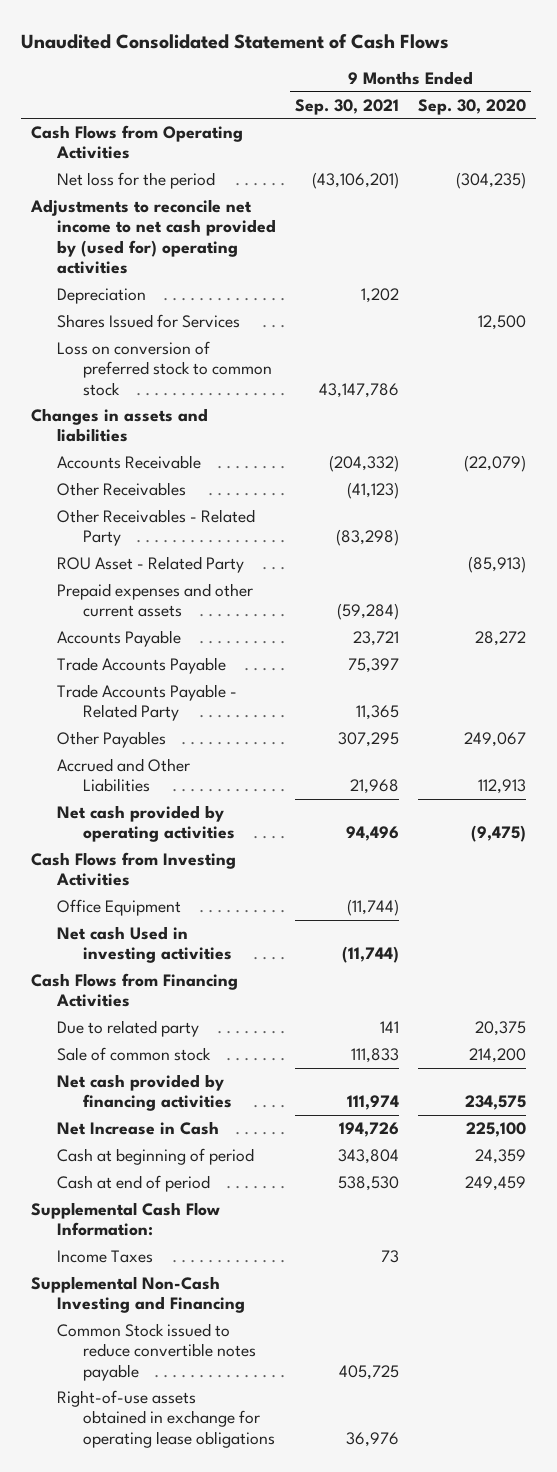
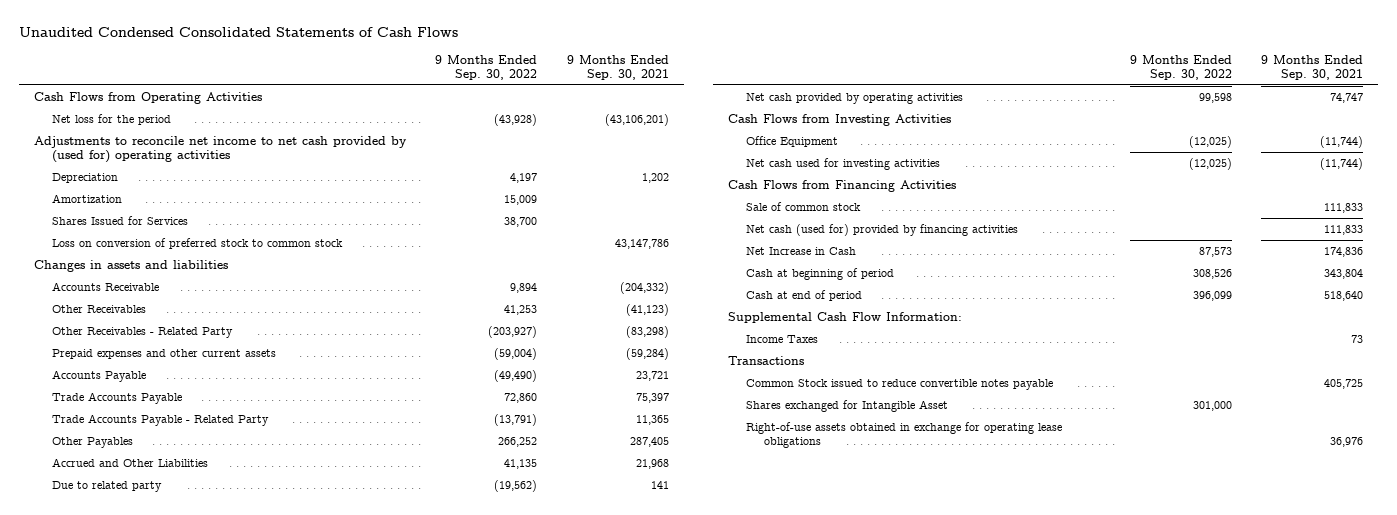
- Unaudited Consolidated Statement of Cash Flows
+ Unaudited Condensed Consolidated Statements of Cash Flows
- | 9 Months Ended Sep. 30, 2021 | 9 Months Ended Sep. 30, 2020
+ | 9 Months Ended Sep. 30, 2022 | 9 Months Ended Sep. 30, 2021
+ Amortization | 15,009 |
- ROU Asset - Related Party | | (85,913)
- Other Payables | 307,295 | 249,067
+ Other Payables | 266,252 | 287,405
- Net cash provided by operating activities | 94,496 | (9,475)
moved up: Due to related party | (19,562) | 141
+ Net cash provided by operating activities | 99,598 | 74,747
- Net cash Used in investing activities | (11,744) |
+ Net cash used for investing activities | (12,025) | (11,744)
- Net cash provided by financing activities | 111,974 | 234,575
- Net Increase in Cash | 194,726 | 225,100
+ Net cash (used for) provided by financing activities | | 111,833
+ Net Increase in Cash | 87,573 | 174,836
- Cash at end of period | 538,530 | 249,459
+ Cash at end of period | 396,099 | 518,640
- Supplemental Non-Cash Investing and Financing
+ Transactions
+ Shares exchanged for Intangible Asset | 301,000 |

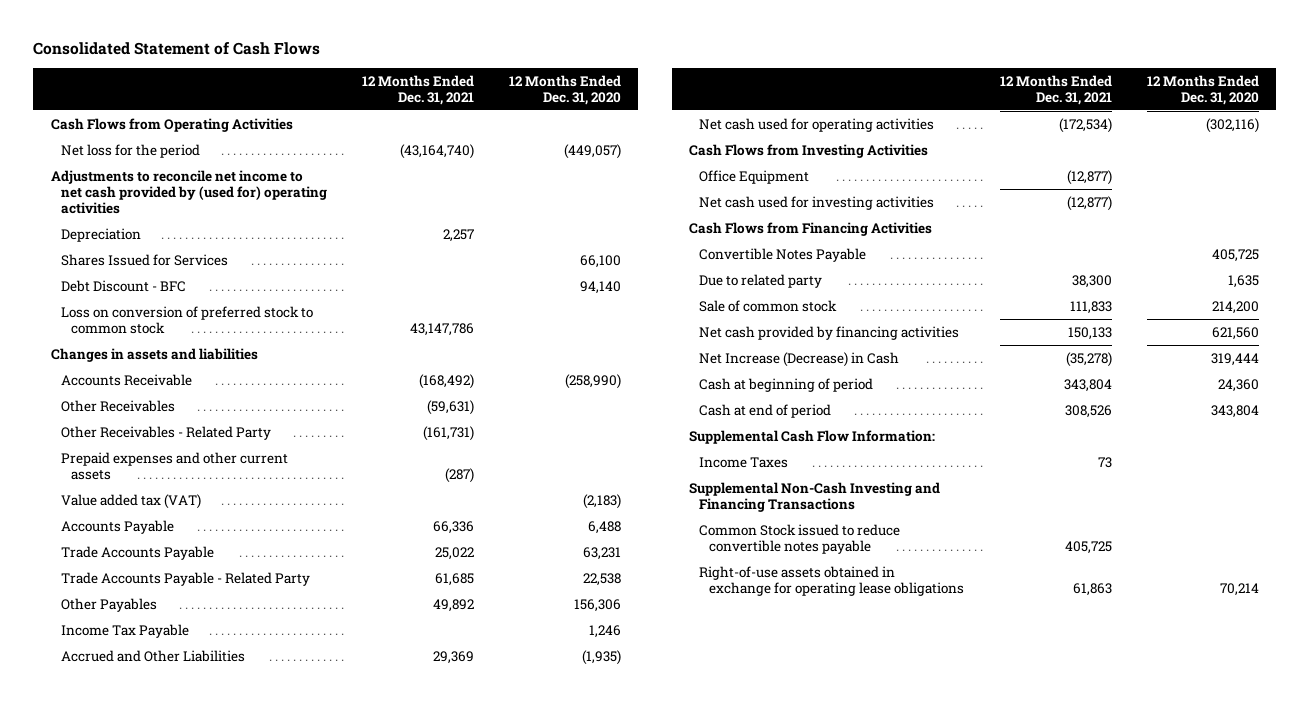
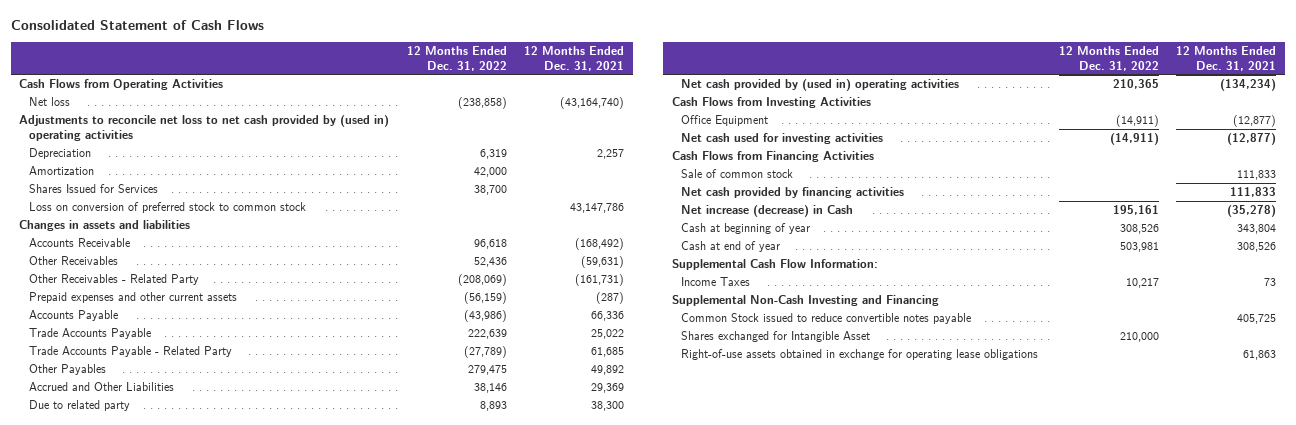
- | 12 Months Ended Dec. 31, 2021 | 12 Months Ended Dec. 31, 2020
+ | 12 Months Ended Dec. 31, 2022 | 12 Months Ended Dec. 31, 2021
- Net loss for the period | (43,164,740) | (449,057)
- Adjustments to reconcile net income to net cash provided by (used for) operating activities
+ Net loss | (238,858) | (43,164,740)
+ Adjustments to reconcile net loss to net cash provided by (used in) operating activities
+ Amortization | 42,000 |
- Debt Discount - BFC | | 94,140
- Value added tax (VAT) | | (2,183)
- Income Tax Payable | | 1,246
- Net cash used for operating activities | (172,534) | (302,116)
moved up: Due to related party | 8,893 | 38,300
+ Net cash provided by (used in) operating activities | 210,365 | (134,234)
- Convertible Notes Payable | | 405,725
- Net cash provided by financing activities | 150,133 | 621,560
- Net Increase (Decrease) in Cash | (35,278) | 319,444
- Cash at beginning of period | 343,804 | 24,360
- Cash at end of period | 308,526 | 343,804
+ Net cash provided by financing activities | | 111,833
+ Net increase (decrease) in Cash | 195,161 | (35,278)
+ Cash at beginning of year | 308,526 | 343,804
+ Cash at end of year | 503,981 | 308,526
- Supplemental Non-Cash Investing and Financing Transactions
+ Supplemental Non-Cash Investing and Financing
+ Shares exchanged for Intangible Asset | 210,000 |

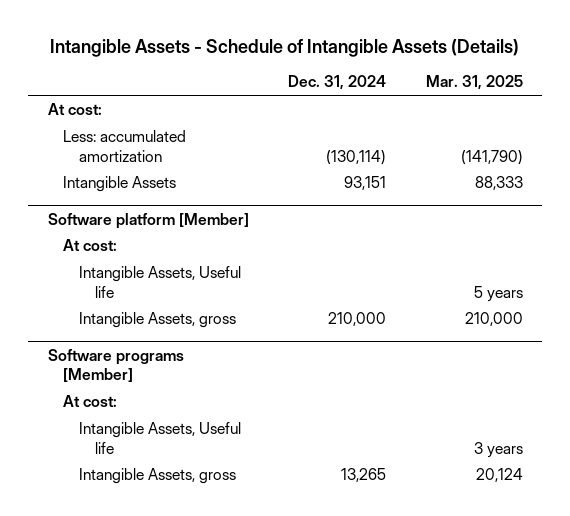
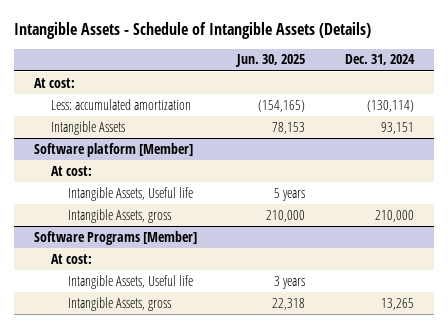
- | Dec. 31, 2024 | Mar. 31, 2025
+ | Jun. 30, 2025 | Dec. 31, 2024
- Software programs [Member]
+ Software Programs [Member]

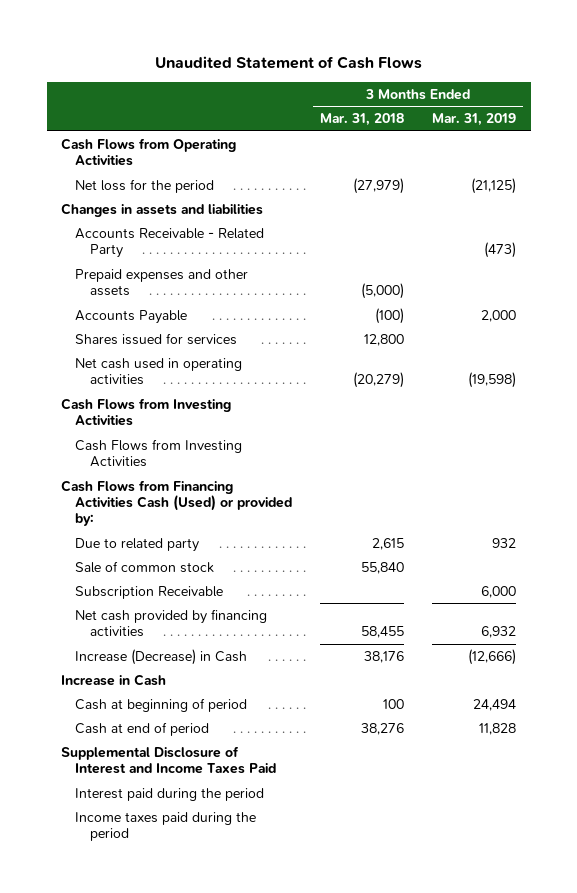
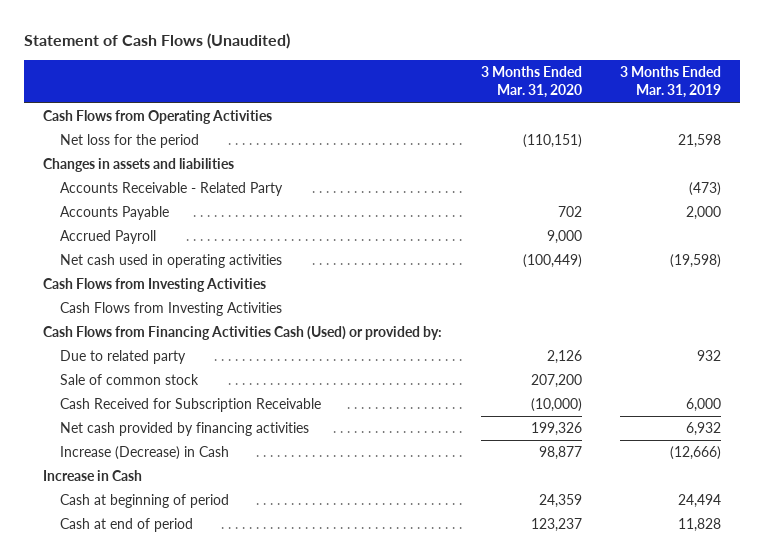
- Unaudited Statement of Cash Flows
+ Statement of Cash Flows (Unaudited)
- | 3 Months Ended Mar. 31, 2018 | 3 Months Ended Mar. 31, 2019
+ | 3 Months Ended Mar. 31, 2020 | 3 Months Ended Mar. 31, 2019
- Net loss for the period | (27,979) | (21,125)
+ Net loss for the period | (110,151) | 21,598
- Prepaid expenses and other assets | (5,000) |
- Shares issued for services | 12,800 |
+ Accrued Payroll | 9,000 |
- Subscription Receivable | | 6,000
+ Cash Received for Subscription Receivable | (10,000) | 6,000
- Supplemental Disclosure of Interest and Income Taxes Paid
- Interest paid during the period
- Income taxes paid during the period

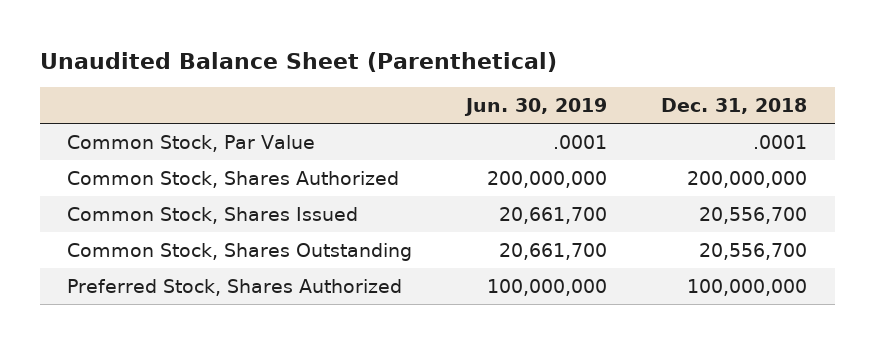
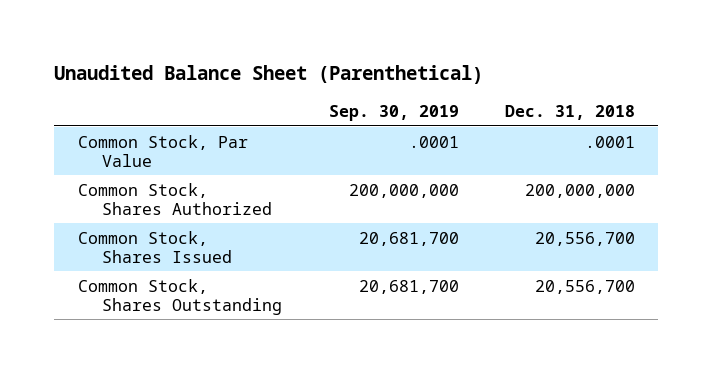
- | Jun. 30, 2019 | Dec. 31, 2018
+ | Sep. 30, 2019 | Dec. 31, 2018
- Preferred Stock, Shares Authorized | 100,000,000 | 100,000,000

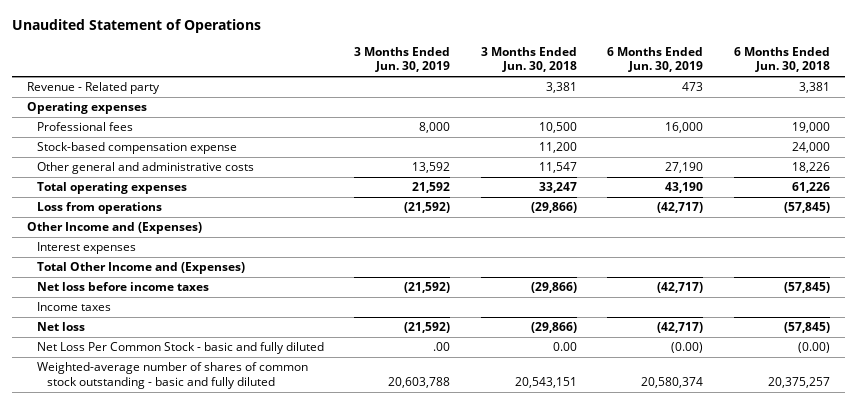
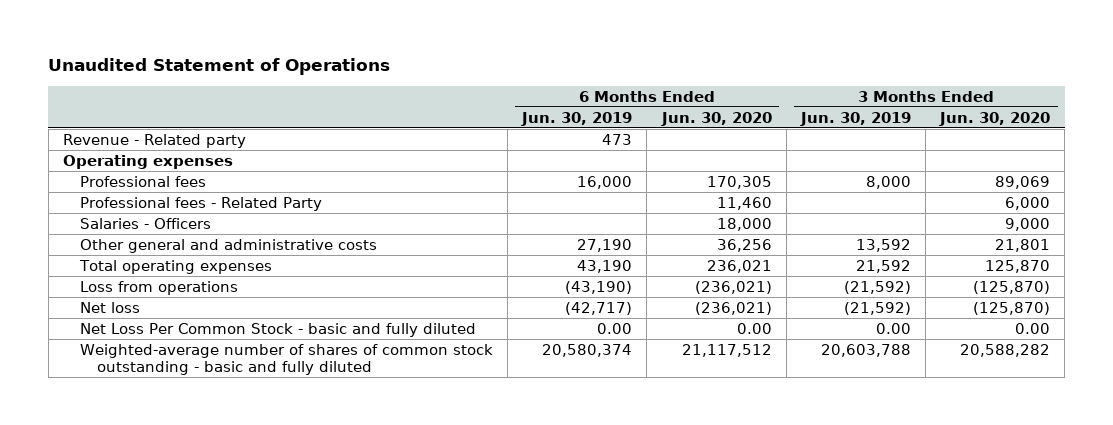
- | 3 Months Ended Jun. 30, 2019 | 3 Months Ended Jun. 30, 2018 | 6 Months Ended Jun. 30, 2019 | 6 Months Ended Jun. 30, 2018
+ | 6 Months Ended Jun. 30, 2019 | 6 Months Ended Jun. 30, 2020 | 3 Months Ended Jun. 30, 2019 | 3 Months Ended Jun. 30, 2020
- Stock-based compensation expense | | 11,200 | | 24,000
+ Professional fees - Related Party | | 11,460 | | 6,000
+ Salaries - Officers | | 18,000 | | 9,000
- Loss from operations | (21,592) | (29,866) | (42,717) | (57,845)
- Other Income and (Expenses)
- Interest expenses
- Total Other Income and (Expenses)
- Net loss before income taxes | (21,592) | (29,866) | (42,717) | (57,845)
- Income taxes
+ Loss from operations | (43,190) | (236,021) | (21,592) | (125,870)
- Net Loss Per Common Stock - basic and fully diluted | .00 | 0.00 | (0.00) | (0.00)
+ Net Loss Per Common Stock - basic and fully diluted | 0.00 | 0.00 | 0.00 | 0.00

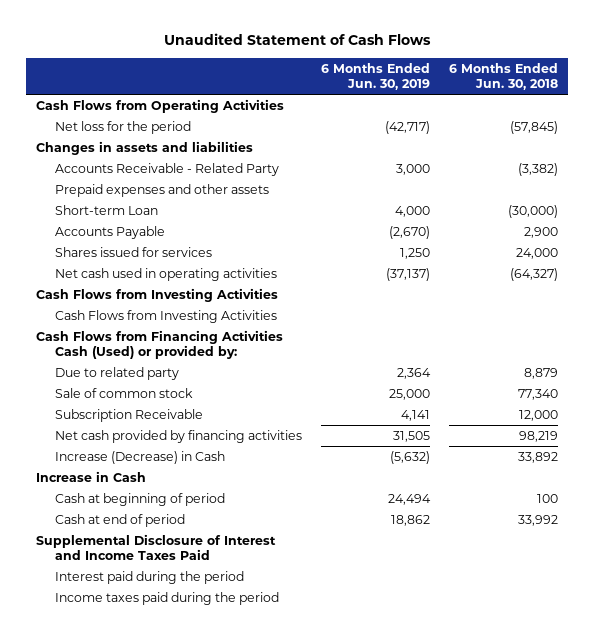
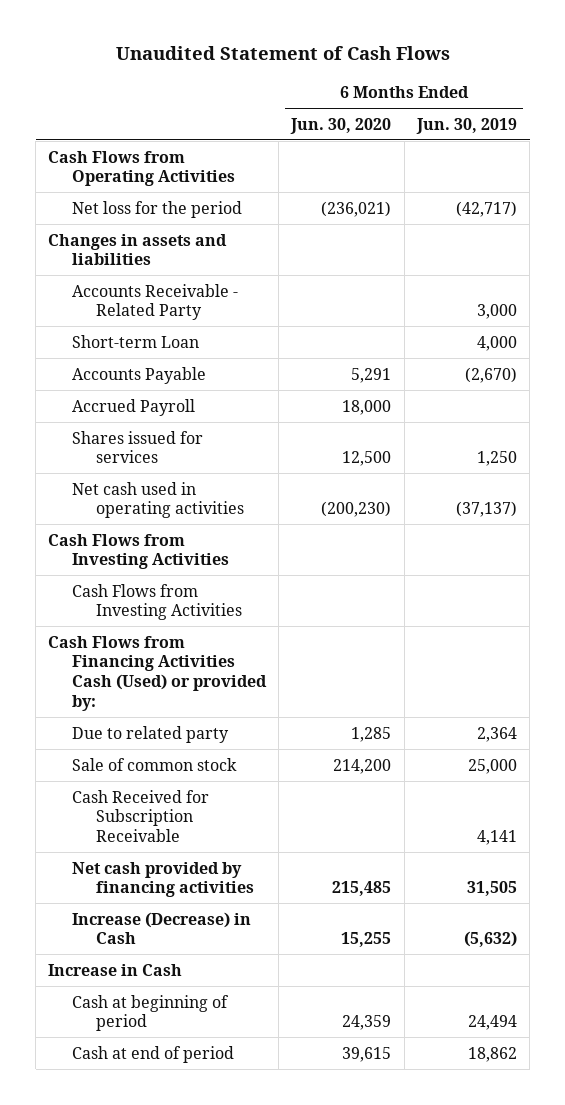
- | 6 Months Ended Jun. 30, 2019 | 6 Months Ended Jun. 30, 2018
+ | 6 Months Ended Jun. 30, 2020 | 6 Months Ended Jun. 30, 2019
- Prepaid expenses and other assets
+ Accrued Payroll | 18,000 |
- Subscription Receivable | 4,141 | 12,000
+ Cash Received for Subscription Receivable | | 4,141
- Supplemental Disclosure of Interest and Income Taxes Paid
- Interest paid during the period
- Income taxes paid during the period

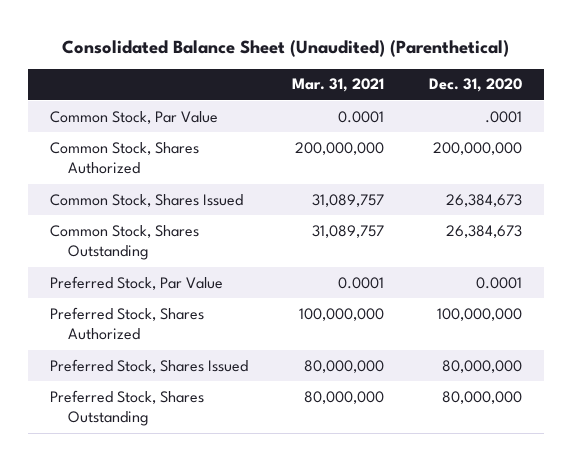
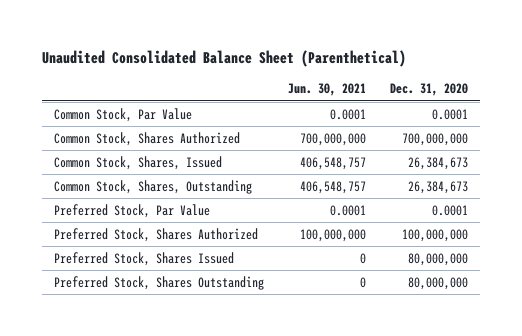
- Consolidated Balance Sheet (Unaudited) (Parenthetical)
+ Unaudited Consolidated Balance Sheet (Parenthetical)
- | Mar. 31, 2021 | Dec. 31, 2020
+ | Jun. 30, 2021 | Dec. 31, 2020
- Common Stock, Par Value | 0.0001 | .0001
- Common Stock, Shares Authorized | 200,000,000 | 200,000,000
- Common Stock, Shares Issued | 31,089,757 | 26,384,673
- Common Stock, Shares Outstanding | 31,089,757 | 26,384,673
+ Common Stock, Par Value | 0.0001 | 0.0001
+ Common Stock, Shares Authorized | 700,000,000 | 700,000,000
+ Common Stock, Shares, Issued | 406,548,757 | 26,384,673
+ Common Stock, Shares, Outstanding | 406,548,757 | 26,384,673

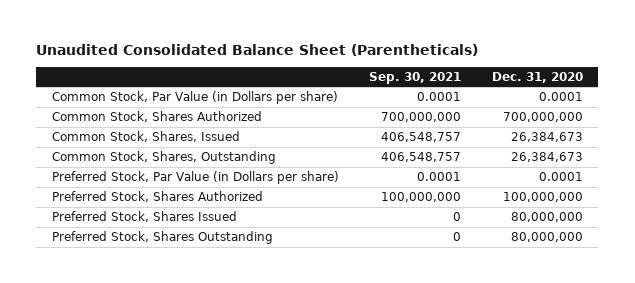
- Unaudited Consolidated Balance Sheet (Parenthetical)
+ Unaudited Consolidated Balance Sheet (Parentheticals)
- | Jun. 30, 2021 | Dec. 31, 2020
+ | Sep. 30, 2021 | Dec. 31, 2020
- Common Stock, Par Value | 0.0001 | 0.0001
+ Common Stock, Par Value (in Dollars per share) | 0.0001 | 0.0001
- Preferred Stock, Par Value | 0.0001 | 0.0001
+ Preferred Stock, Par Value (in Dollars per share) | 0.0001 | 0.0001

